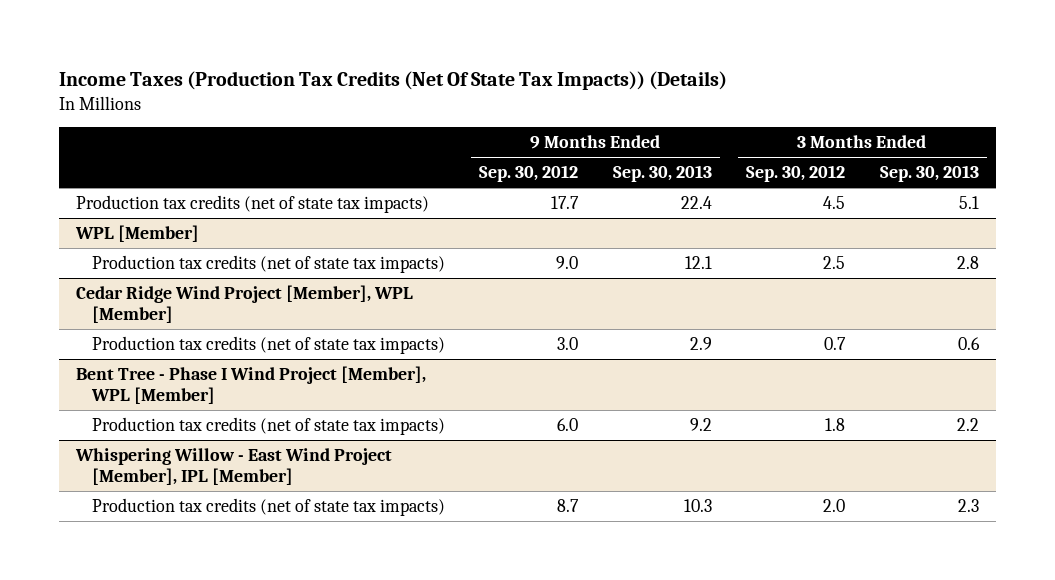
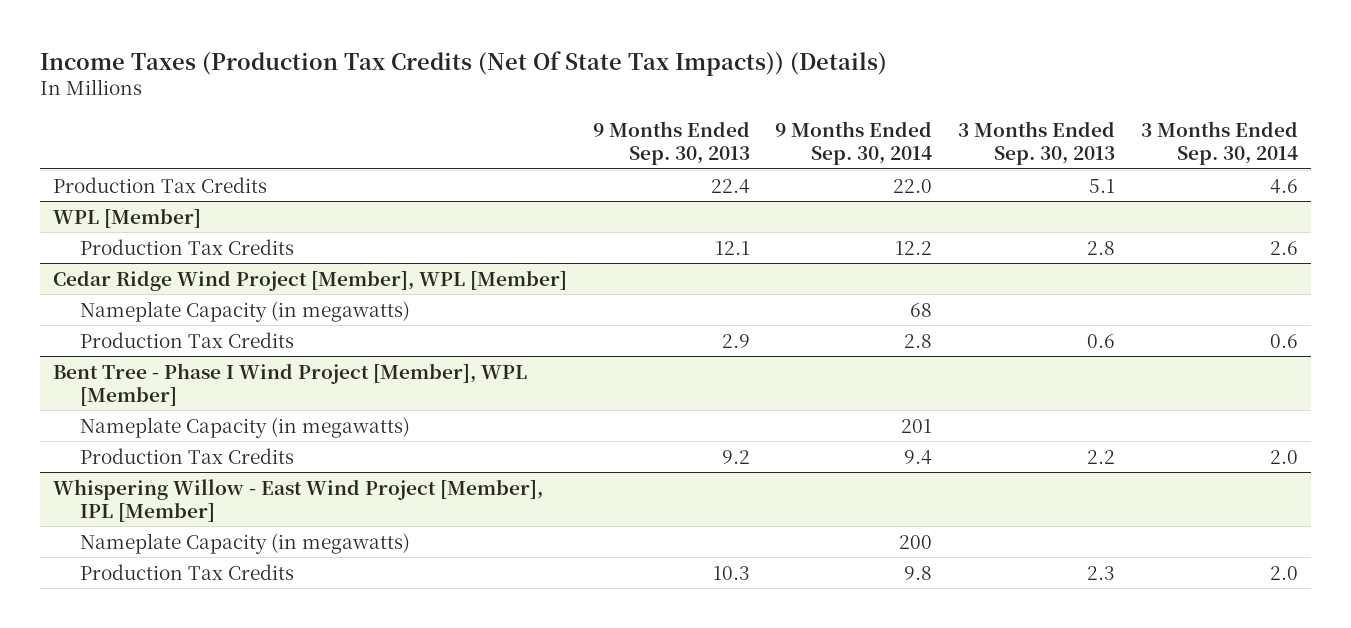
- | 9 Months Ended Sep. 30, 2012 | 9 Months Ended Sep. 30, 2013 | 3 Months Ended Sep. 30, 2012 | 3 Months Ended Sep. 30, 2013
+ | 9 Months Ended Sep. 30, 2013 | 9 Months Ended Sep. 30, 2014 | 3 Months Ended Sep. 30, 2013 | 3 Months Ended Sep. 30, 2014
- Production tax credits (net of state tax impacts) | 17.7 | 22.4 | 4.5 | 5.1
+ Production Tax Credits | 22.4 | 22.0 | 5.1 | 4.6
@ WPL [Member]
- Production tax credits (net of state tax impacts) | 9.0 | 12.1 | 2.5 | 2.8
+ Production Tax Credits | 12.1 | 12.2 | 2.8 | 2.6
@ Cedar Ridge Wind Project [Member], WPL [Member]
- Production tax credits (net of state tax impacts) | 3.0 | 2.9 | 0.7 | 0.6
+ Nameplate Capacity (in megawatts) | | 68 | |
+ Production Tax Credits | 2.9 | 2.8 | 0.6 | 0.6
@ Bent Tree - Phase I Wind Project [Member], WPL [Member]
- Production tax credits (net of state tax impacts) | 6.0 | 9.2 | 1.8 | 2.2
+ Nameplate Capacity (in megawatts) | | 201 | |
+ Production Tax Credits | 9.2 | 9.4 | 2.2 | 2.0
@ Whispering Willow - East Wind Project [Member], IPL [Member]
- Production tax credits (net of state tax impacts) | 8.7 | 10.3 | 2.0 | 2.3
+ Nameplate Capacity (in megawatts) | | 200 | |
+ Production Tax Credits | 10.3 | 9.8 | 2.3 | 2.0

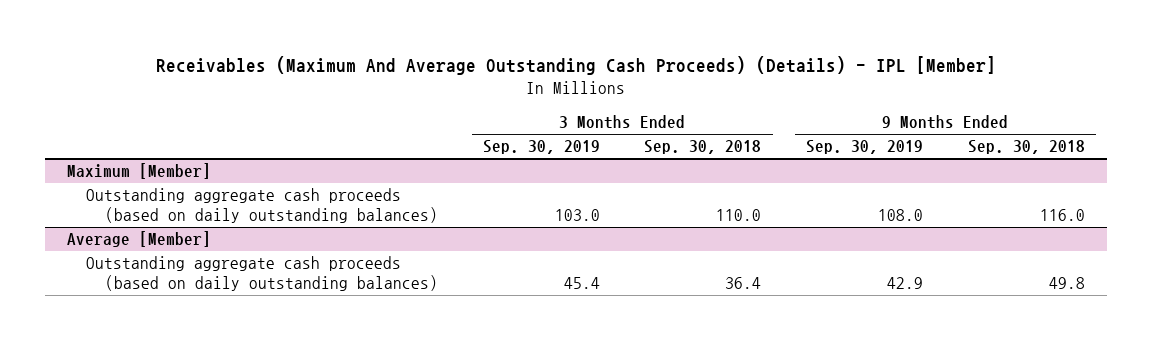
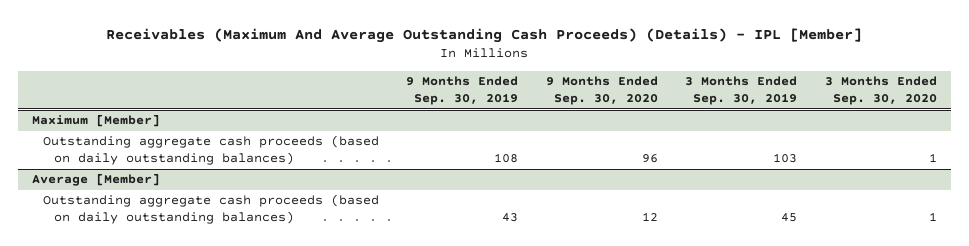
- | 3 Months Ended Sep. 30, 2019 | 3 Months Ended Sep. 30, 2018 | 9 Months Ended Sep. 30, 2019 | 9 Months Ended Sep. 30, 2018
+ | 9 Months Ended Sep. 30, 2019 | 9 Months Ended Sep. 30, 2020 | 3 Months Ended Sep. 30, 2019 | 3 Months Ended Sep. 30, 2020
@ Maximum [Member]
- Outstanding aggregate cash proceeds (based on daily outstanding balances) | 103.0 | 110.0 | 108.0 | 116.0
+ Outstanding aggregate cash proceeds (based on daily outstanding balances) | 108 | 96 | 103 | 1
@ Average [Member]
- Outstanding aggregate cash proceeds (based on daily outstanding balances) | 45.4 | 36.4 | 42.9 | 49.8
+ Outstanding aggregate cash proceeds (based on daily outstanding balances) | 43 | 12 | 45 | 1

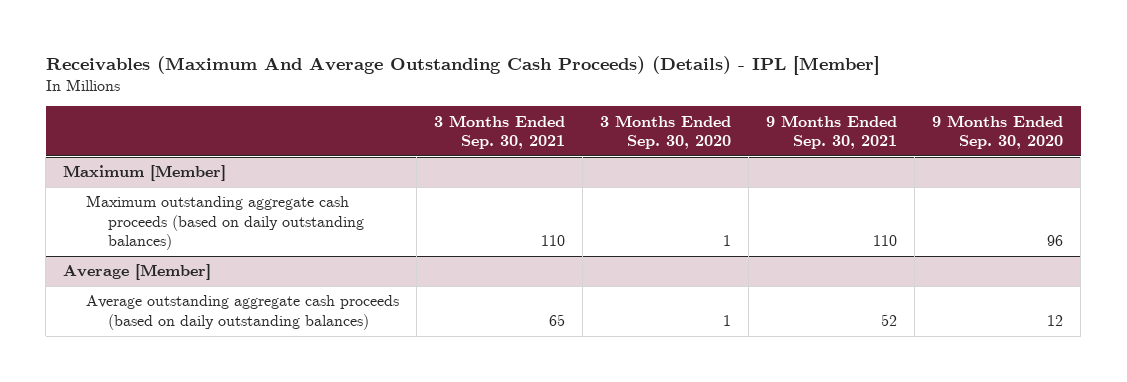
- | 9 Months Ended Sep. 30, 2019 | 9 Months Ended Sep. 30, 2020 | 3 Months Ended Sep. 30, 2019 | 3 Months Ended Sep. 30, 2020
+ | 3 Months Ended Sep. 30, 2021 | 3 Months Ended Sep. 30, 2020 | 9 Months Ended Sep. 30, 2021 | 9 Months Ended Sep. 30, 2020
@ Maximum [Member]
- Outstanding aggregate cash proceeds (based on daily outstanding balances) | 108 | 96 | 103 | 1
+ Maximum outstanding aggregate cash proceeds (based on daily outstanding balances) | 110 | 1 | 110 | 96
@ Average [Member]
- Outstanding aggregate cash proceeds (based on daily outstanding balances) | 43 | 12 | 45 | 1
+ Average outstanding aggregate cash proceeds (based on daily outstanding balances) | 65 | 1 | 52 | 12

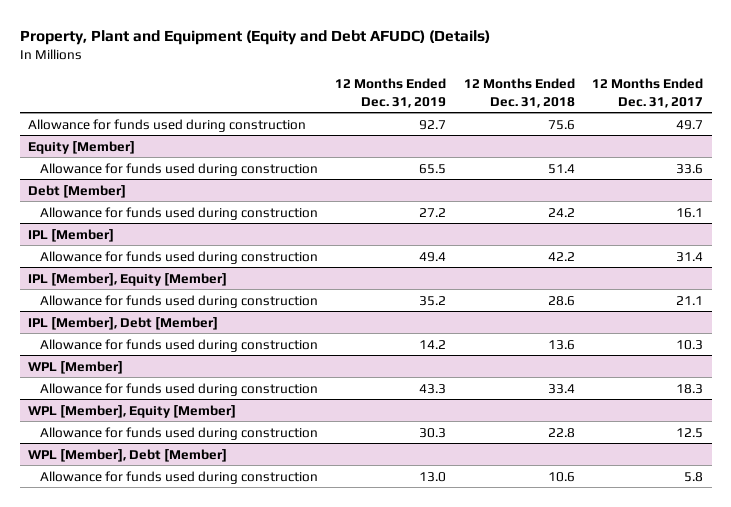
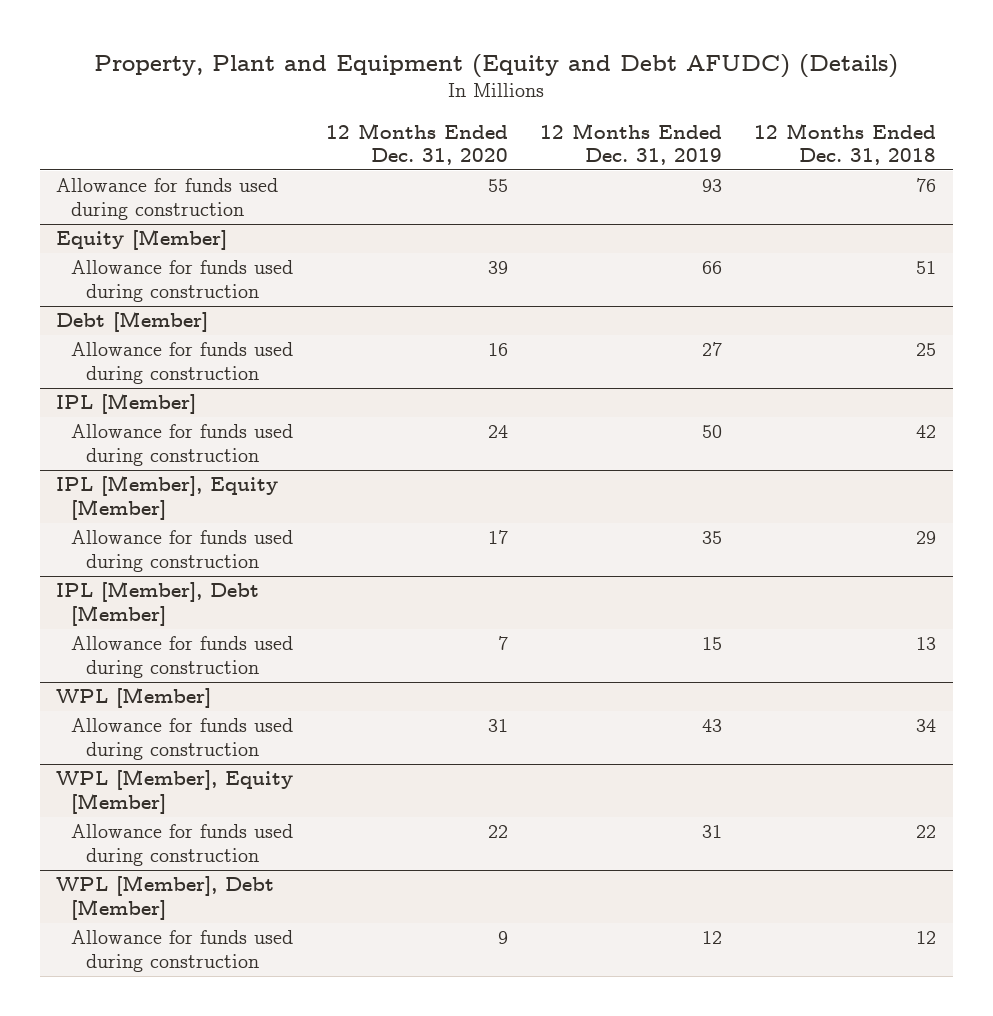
- | 12 Months Ended Dec. 31, 2019 | 12 Months Ended Dec. 31, 2018 | 12 Months Ended Dec. 31, 2017
+ | 12 Months Ended Dec. 31, 2020 | 12 Months Ended Dec. 31, 2019 | 12 Months Ended Dec. 31, 2018
- Allowance for funds used during construction | 92.7 | 75.6 | 49.7
+ Allowance for funds used during construction | 55 | 93 | 76
@ Equity [Member]
- Allowance for funds used during construction | 65.5 | 51.4 | 33.6
+ Allowance for funds used during construction | 39 | 66 | 51
@ Debt [Member]
- Allowance for funds used during construction | 27.2 | 24.2 | 16.1
+ Allowance for funds used during construction | 16 | 27 | 25
@ IPL [Member]
- Allowance for funds used during construction | 49.4 | 42.2 | 31.4
+ Allowance for funds used during construction | 24 | 50 | 42
@ IPL [Member], Equity [Member]
- Allowance for funds used during construction | 35.2 | 28.6 | 21.1
+ Allowance for funds used during construction | 17 | 35 | 29
@ IPL [Member], Debt [Member]
- Allowance for funds used during construction | 14.2 | 13.6 | 10.3
+ Allowance for funds used during construction | 7 | 15 | 13
@ WPL [Member]
- Allowance for funds used during construction | 43.3 | 33.4 | 18.3
+ Allowance for funds used during construction | 31 | 43 | 34
@ WPL [Member], Equity [Member]
- Allowance for funds used during construction | 30.3 | 22.8 | 12.5
+ Allowance for funds used during construction | 22 | 31 | 22
@ WPL [Member], Debt [Member]
- Allowance for funds used during construction | 13.0 | 10.6 | 5.8
+ Allowance for funds used during construction | 9 | 12 | 12

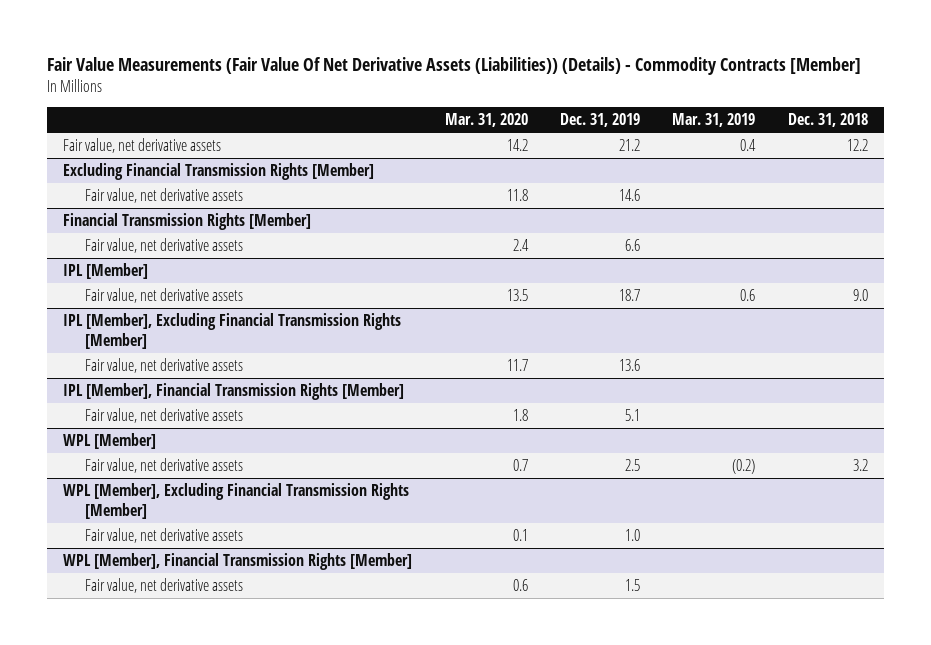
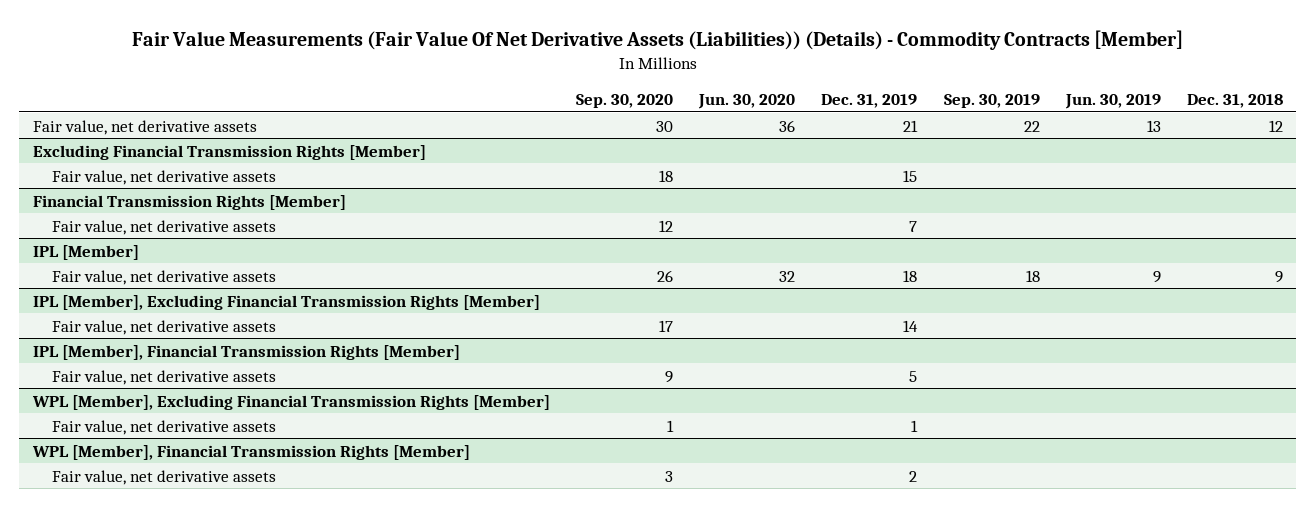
- | Mar. 31, 2020 | Dec. 31, 2019 | Mar. 31, 2019 | Dec. 31, 2018
+ | Sep. 30, 2020 | Jun. 30, 2020 | Dec. 31, 2019 | Sep. 30, 2019 | Jun. 30, 2019 | Dec. 31, 2018
- Fair value, net derivative assets | 14.2 | 21.2 | 0.4 | 12.2
+ Fair value, net derivative assets | 30 | 36 | 21 | 22 | 13 | 12
@ Excluding Financial Transmission Rights [Member]
- Fair value, net derivative assets | 11.8 | 14.6 | |
+ Fair value, net derivative assets | 18 | | 15 | | |
@ Financial Transmission Rights [Member]
- Fair value, net derivative assets | 2.4 | 6.6 | |
+ Fair value, net derivative assets | 12 | | 7 | | |
@ IPL [Member]
- Fair value, net derivative assets | 13.5 | 18.7 | 0.6 | 9.0
+ Fair value, net derivative assets | 26 | 32 | 18 | 18 | 9 | 9
@ IPL [Member], Excluding Financial Transmission Rights [Member]
- Fair value, net derivative assets | 11.7 | 13.6 | |
+ Fair value, net derivative assets | 17 | | 14 | | |
@ IPL [Member], Financial Transmission Rights [Member]
- Fair value, net derivative assets | 1.8 | 5.1 | |
- WPL [Member]
- Fair value, net derivative assets | 0.7 | 2.5 | (0.2) | 3.2
@ IPL [Member], Financial Transmission Rights [Member]
+ Fair value, net derivative assets | 9 | | 5 | | |
@ WPL [Member], Excluding Financial Transmission Rights [Member]
- Fair value, net derivative assets | 0.1 | 1.0 | |
+ Fair value, net derivative assets | 1 | | 1 | | |
@ WPL [Member], Financial Transmission Rights [Member]
- Fair value, net derivative assets | 0.6 | 1.5 | |
+ Fair value, net derivative assets | 3 | | 2 | | |

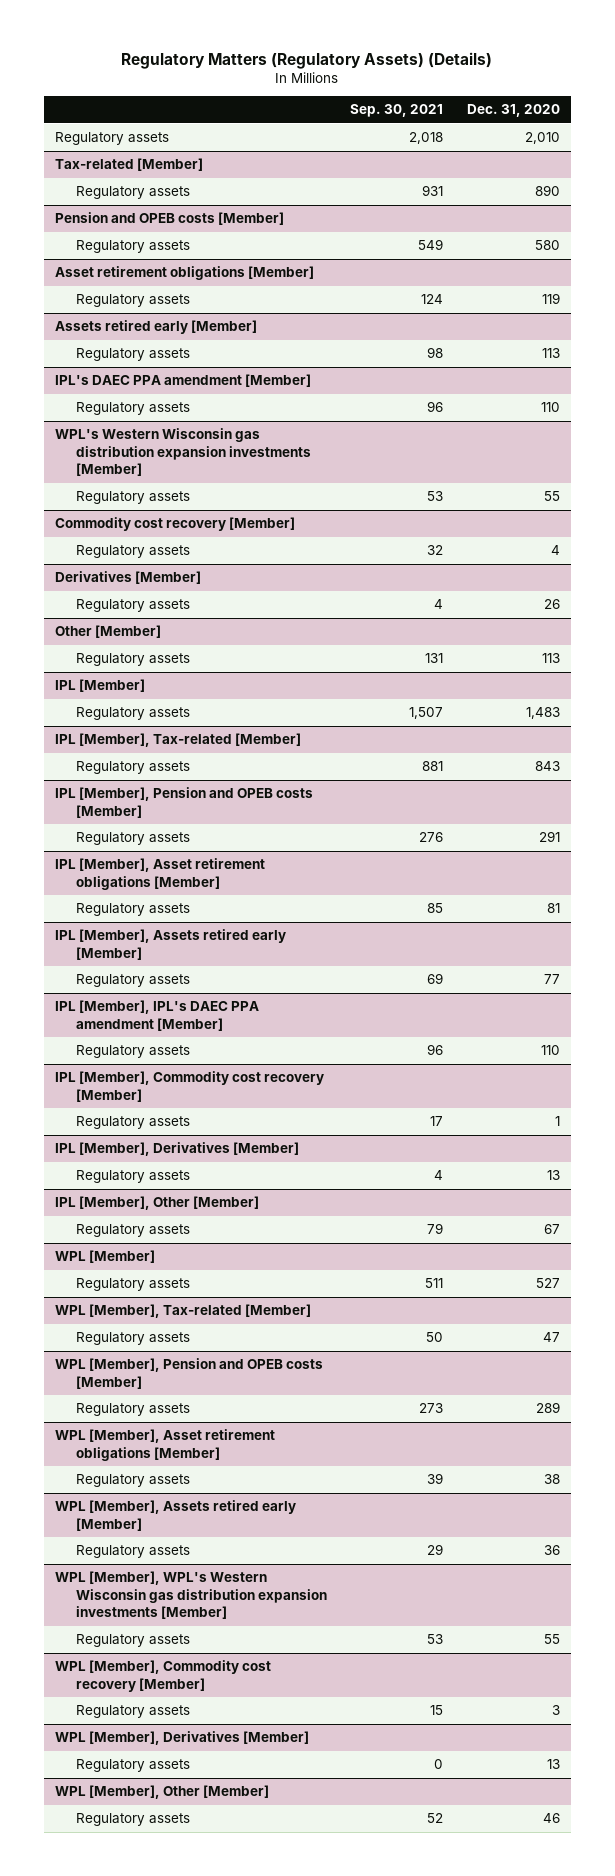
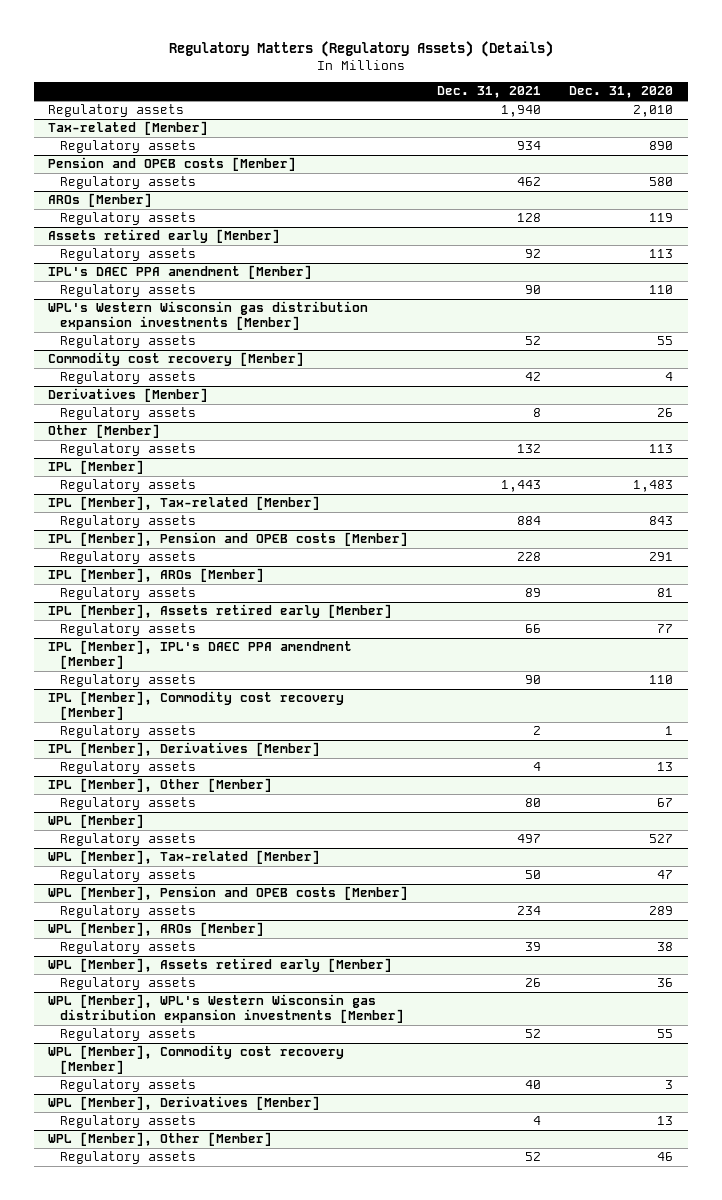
- | Sep. 30, 2021 | Dec. 31, 2020
+ | Dec. 31, 2021 | Dec. 31, 2020
- Asset retirement obligations [Member]
+ AROs [Member]
- IPL [Member], Asset retirement obligations [Member]
+ IPL [Member], AROs [Member]
- WPL [Member], Asset retirement obligations [Member]
+ WPL [Member], AROs [Member]

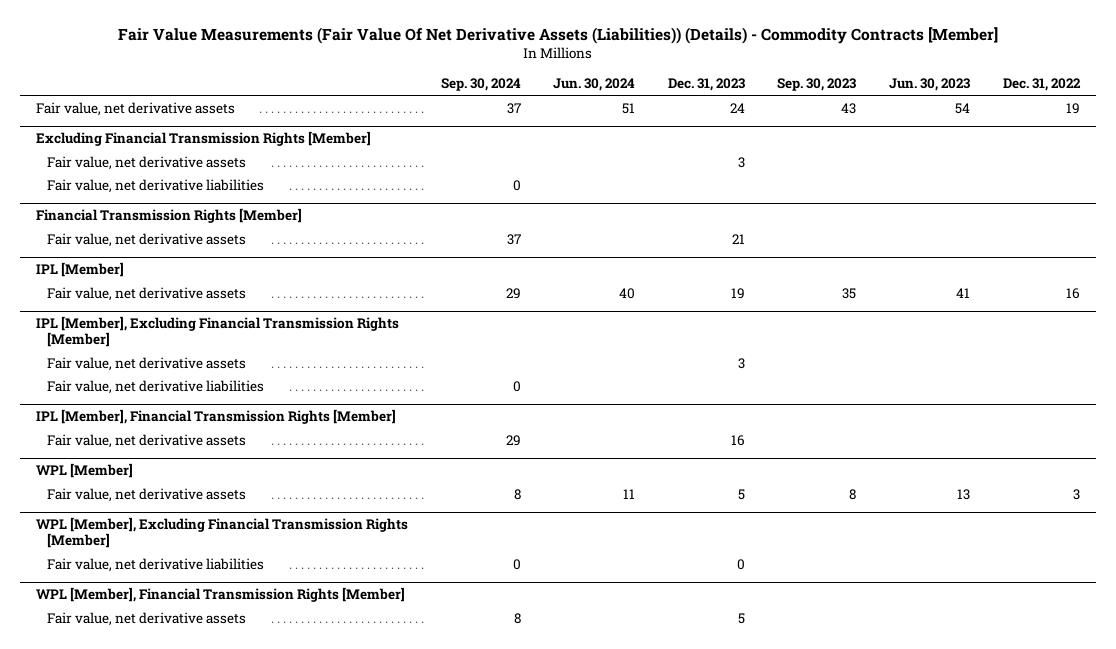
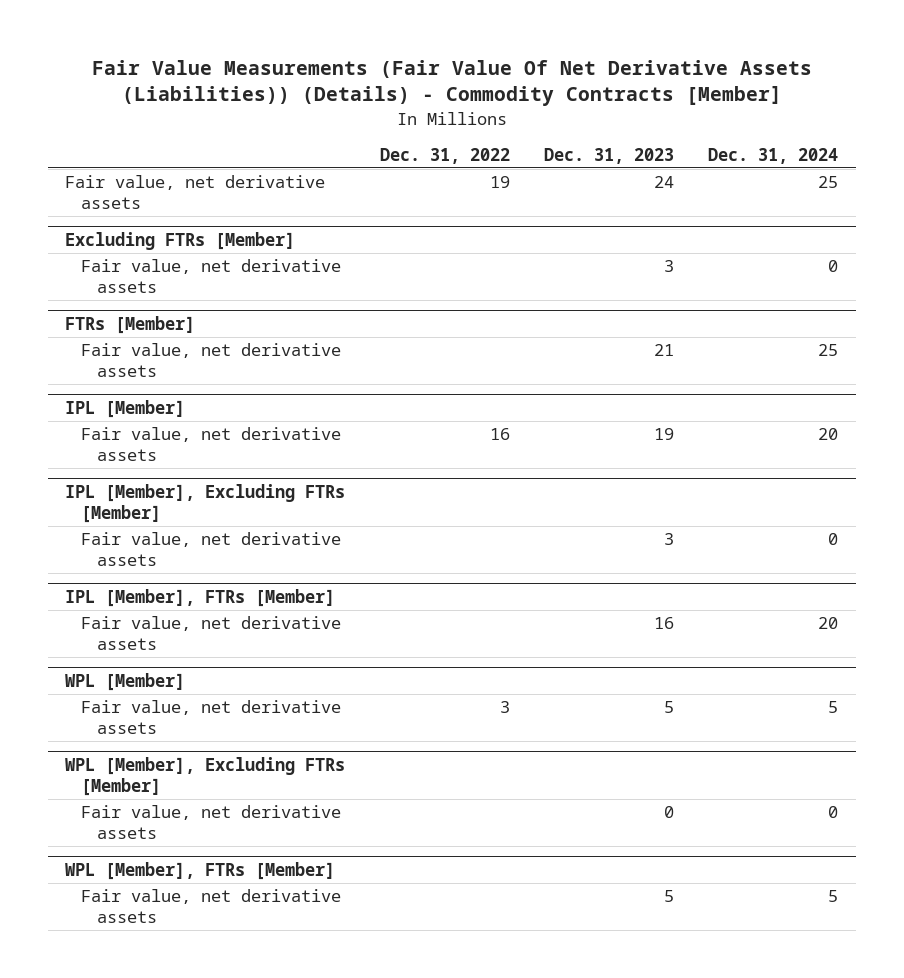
- | Sep. 30, 2024 | Jun. 30, 2024 | Dec. 31, 2023 | Sep. 30, 2023 | Jun. 30, 2023 | Dec. 31, 2022
+ | Dec. 31, 2022 | Dec. 31, 2023 | Dec. 31, 2024
- Excluding Financial Transmission Rights [Member]
+ Excluding FTRs [Member]
- Fair value, net derivative liabilities | 0 | | | | |
- Financial Transmission Rights [Member]
+ FTRs [Member]
- IPL [Member], Excluding Financial Transmission Rights [Member]
+ IPL [Member], Excluding FTRs [Member]
- Fair value, net derivative liabilities | 0 | | | | |
- IPL [Member], Financial Transmission Rights [Member]
+ IPL [Member], FTRs [Member]
- WPL [Member], Excluding Financial Transmission Rights [Member]
- Fair value, net derivative liabilities | 0 | | 0 | | |
- WPL [Member], Financial Transmission Rights [Member]
+ WPL [Member], Excluding FTRs [Member]
+ Fair value, net derivative assets | | 0 | 0
+ WPL [Member], FTRs [Member]

